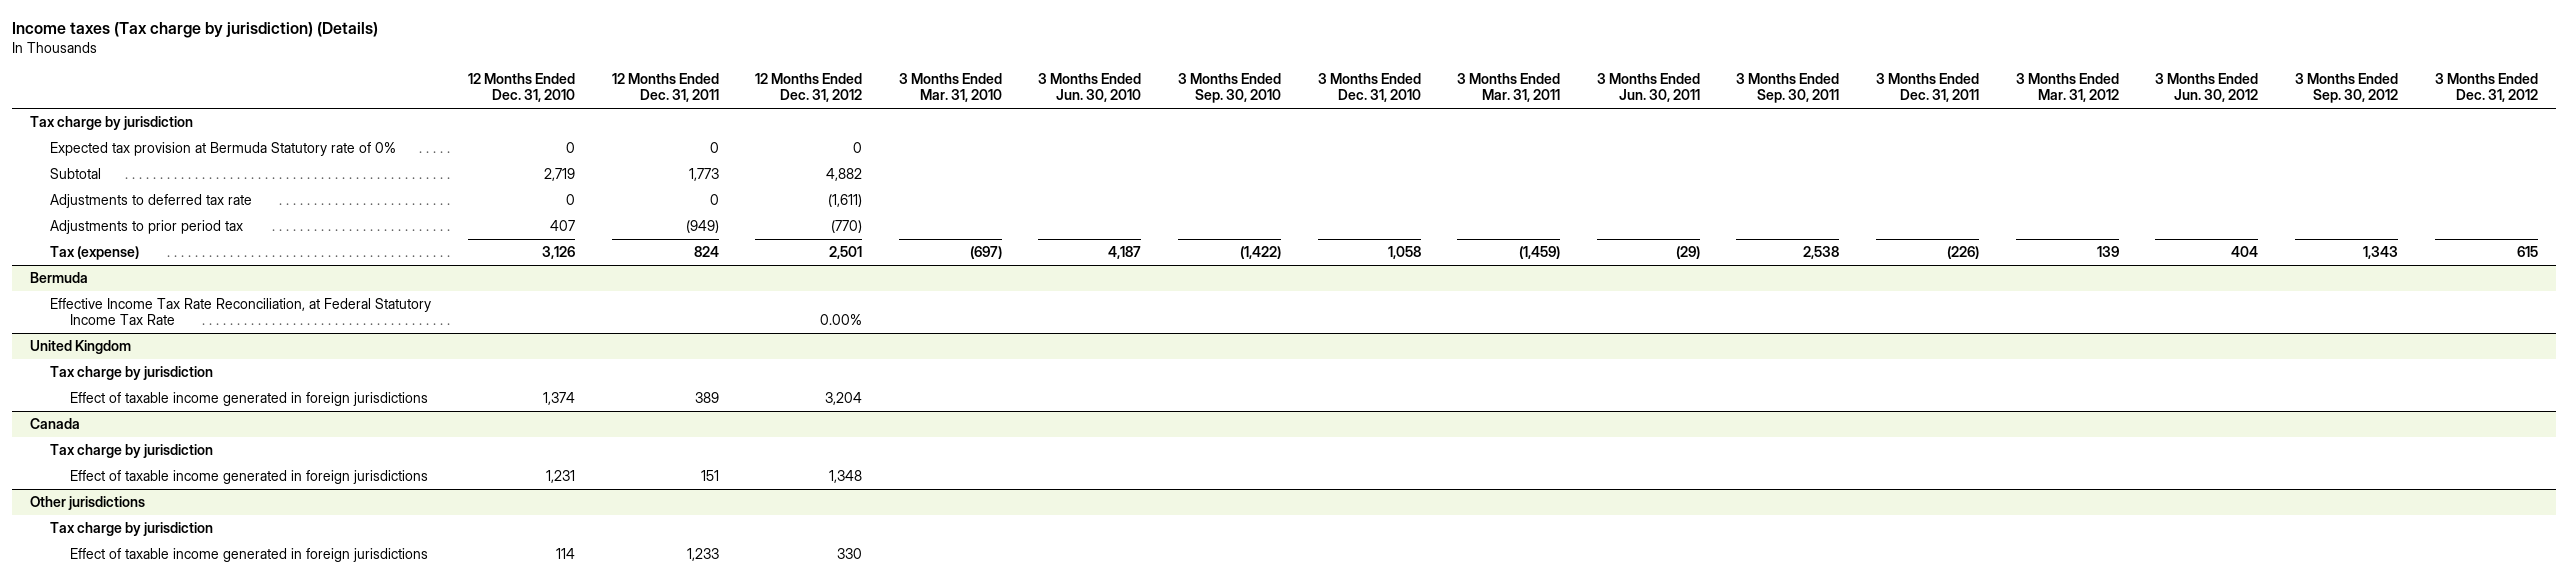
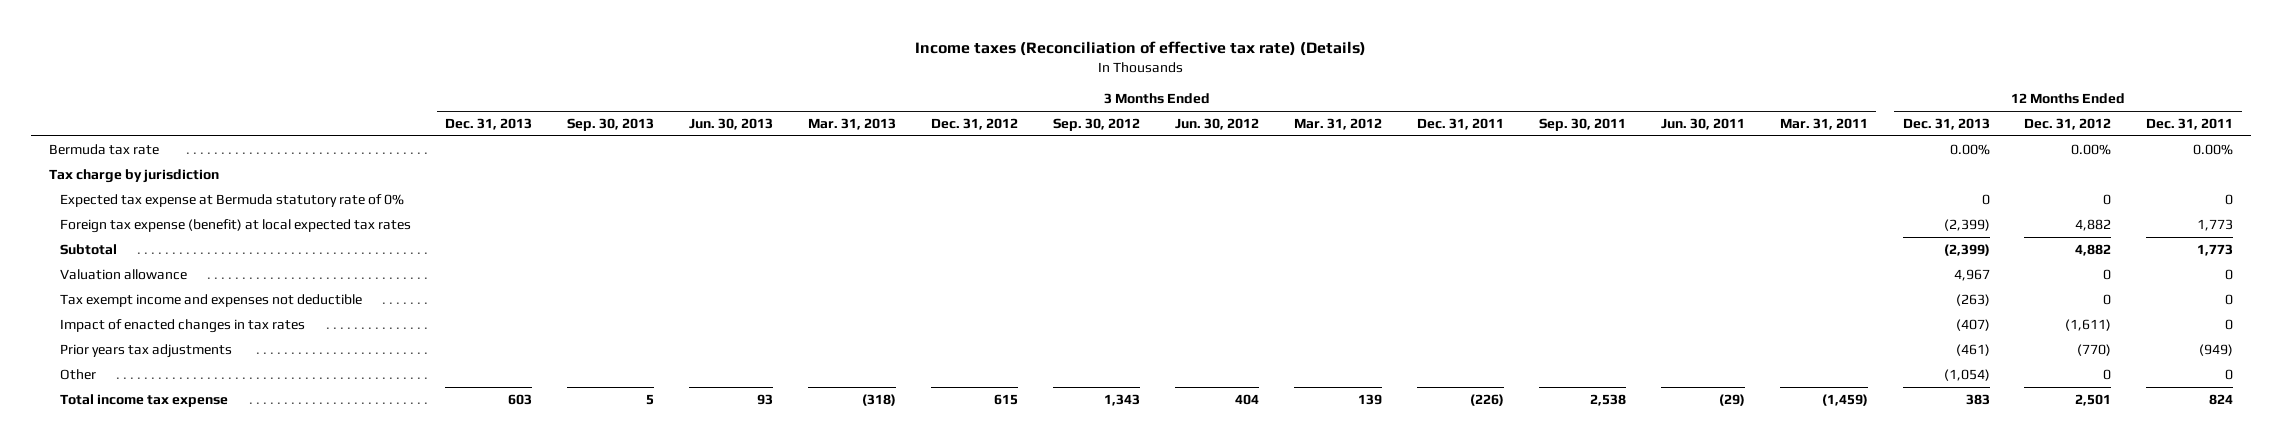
- Income taxes (Tax charge by jurisdiction) (Details)
+ Income taxes (Reconciliation of effective tax rate) (Details)
- | 12 Months Ended Dec. 31, 2010 | 12 Months Ended Dec. 31, 2011 | 12 Months Ended Dec. 31, 2012 | 3 Months Ended Mar. 31, 2010 | 3 Months Ended Jun. 30, 2010 | 3 Months Ended Sep. 30, 2010 | 3 Months Ended Dec. 31, 2010 | 3 Months Ended Mar. 31, 2011 | 3 Months Ended Jun. 30, 2011 | 3 Months Ended Sep. 30, 2011 | 3 Months Ended Dec. 31, 2011 | 3 Months Ended Mar. 31, 2012 | 3 Months Ended Jun. 30, 2012 | 3 Months Ended Sep. 30, 2012 | 3 Months Ended Dec. 31, 2012
+ | 3 Months Ended Dec. 31, 2013 | 3 Months Ended Sep. 30, 2013 | 3 Months Ended Jun. 30, 2013 | 3 Months Ended Mar. 31, 2013 | 3 Months Ended Dec. 31, 2012 | 3 Months Ended Sep. 30, 2012 | 3 Months Ended Jun. 30, 2012 | 3 Months Ended Mar. 31, 2012 | 3 Months Ended Dec. 31, 2011 | 3 Months Ended Sep. 30, 2011 | 3 Months Ended Jun. 30, 2011 | 3 Months Ended Mar. 31, 2011 | 12 Months Ended Dec. 31, 2013 | 12 Months Ended Dec. 31, 2012 | 12 Months Ended Dec. 31, 2011
+ Bermuda tax rate | | | | | | | | | | | | | 0.00% | 0.00% | 0.00%
- Expected tax provision at Bermuda Statutory rate of 0% | 0 | 0 | 0 | | | | | | | | | | | |
+ Expected tax expense at Bermuda statutory rate of 0% | | | | | | | | | | | | | 0 | 0 | 0
+ Foreign tax expense (benefit) at local expected tax rates | | | | | | | | | | | | | (2,399) | 4,882 | 1,773
- Adjustments to deferred tax rate | 0 | 0 | (1,611) | | | | | | | | | | | |
- Adjustments to prior period tax | 407 | (949) | (770) | | | | | | | | | | | |
- Tax (expense) | 3,126 | 824 | 2,501 | (697) | 4,187 | (1,422) | 1,058 | (1,459) | (29) | 2,538 | (226) | 139 | 404 | 1,343 | 615
- Bermuda
- Effective Income Tax Rate Reconciliation, at Federal Statutory Income Tax Rate | | | 0.00% | | | | | | | | | | | |
- United Kingdom
- Tax charge by jurisdiction
- Effect of taxable income generated in foreign jurisdictions | 1,374 | 389 | 3,204 | | | | | | | | | | | |
- Canada
- Tax charge by jurisdiction
- Effect of taxable income generated in foreign jurisdictions | 1,231 | 151 | 1,348 | | | | | | | | | | | |
- Other jurisdictions
- Tax charge by jurisdiction
- Effect of taxable income generated in foreign jurisdictions | 114 | 1,233 | 330 | | | | | | | | | | | |
+ Valuation allowance | | | | | | | | | | | | | 4,967 | 0 | 0
+ Tax exempt income and expenses not deductible | | | | | | | | | | | | | (263) | 0 | 0
+ Impact of enacted changes in tax rates | | | | | | | | | | | | | (407) | (1,611) | 0
+ Prior years tax adjustments | | | | | | | | | | | | | (461) | (770) | (949)
+ Other | | | | | | | | | | | | | (1,054) | 0 | 0
+ Total income tax expense | 603 | 5 | 93 | (318) | 615 | 1,343 | 404 | 139 | (226) | 2,538 | (29) | (1,459) | 383 | 2,501 | 824

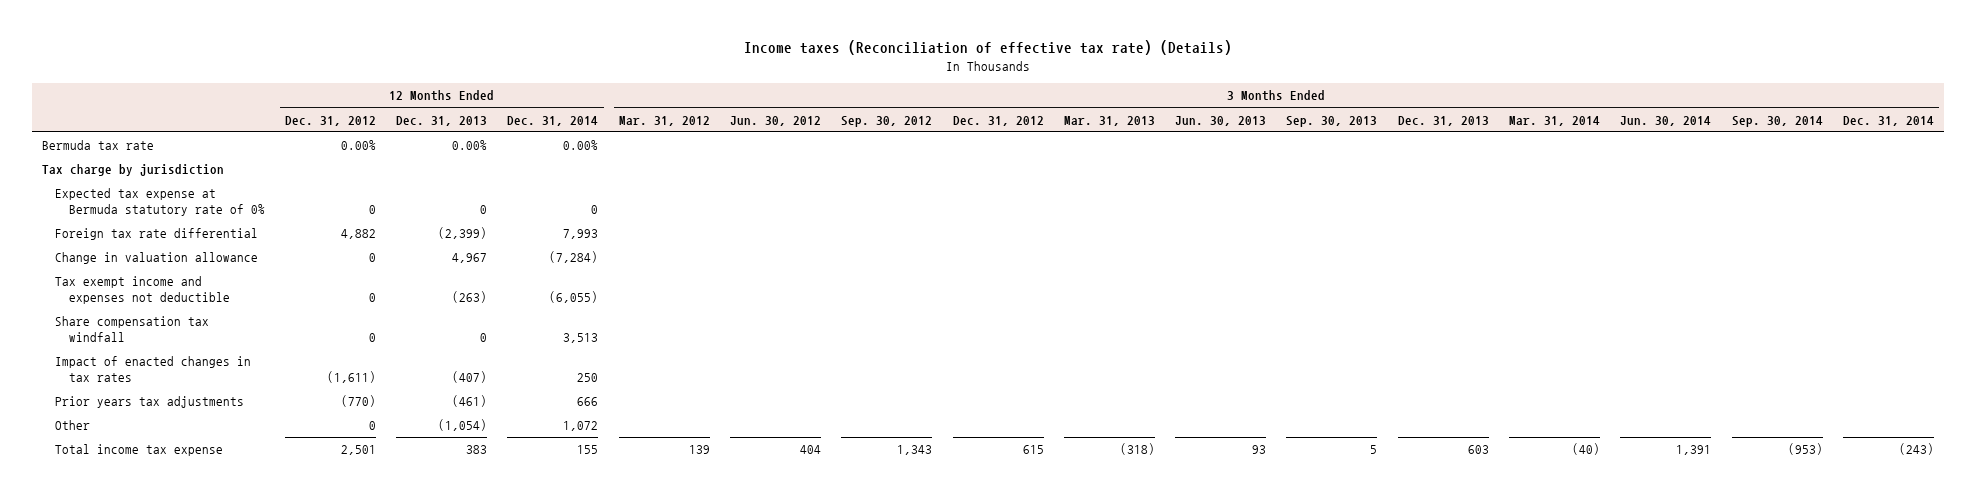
- | 3 Months Ended Dec. 31, 2013 | 3 Months Ended Sep. 30, 2013 | 3 Months Ended Jun. 30, 2013 | 3 Months Ended Mar. 31, 2013 | 3 Months Ended Dec. 31, 2012 | 3 Months Ended Sep. 30, 2012 | 3 Months Ended Jun. 30, 2012 | 3 Months Ended Mar. 31, 2012 | 3 Months Ended Dec. 31, 2011 | 3 Months Ended Sep. 30, 2011 | 3 Months Ended Jun. 30, 2011 | 3 Months Ended Mar. 31, 2011 | 12 Months Ended Dec. 31, 2013 | 12 Months Ended Dec. 31, 2012 | 12 Months Ended Dec. 31, 2011
+ | 12 Months Ended Dec. 31, 2012 | 12 Months Ended Dec. 31, 2013 | 12 Months Ended Dec. 31, 2014 | 3 Months Ended Mar. 31, 2012 | 3 Months Ended Jun. 30, 2012 | 3 Months Ended Sep. 30, 2012 | 3 Months Ended Dec. 31, 2012 | 3 Months Ended Mar. 31, 2013 | 3 Months Ended Jun. 30, 2013 | 3 Months Ended Sep. 30, 2013 | 3 Months Ended Dec. 31, 2013 | 3 Months Ended Mar. 31, 2014 | 3 Months Ended Jun. 30, 2014 | 3 Months Ended Sep. 30, 2014 | 3 Months Ended Dec. 31, 2014
- Foreign tax expense (benefit) at local expected tax rates | | | | | | | | | | | | | (2,399) | 4,882 | 1,773
- Subtotal | | | | | | | | | | | | | (2,399) | 4,882 | 1,773
- Valuation allowance | | | | | | | | | | | | | 4,967 | 0 | 0
+ Foreign tax rate differential | 4,882 | (2,399) | 7,993 | | | | | | | | | | | |
+ Change in valuation allowance | 0 | 4,967 | (7,284) | | | | | | | | | | | |
+ Share compensation tax windfall | 0 | 0 | 3,513 | | | | | | | | | | | |

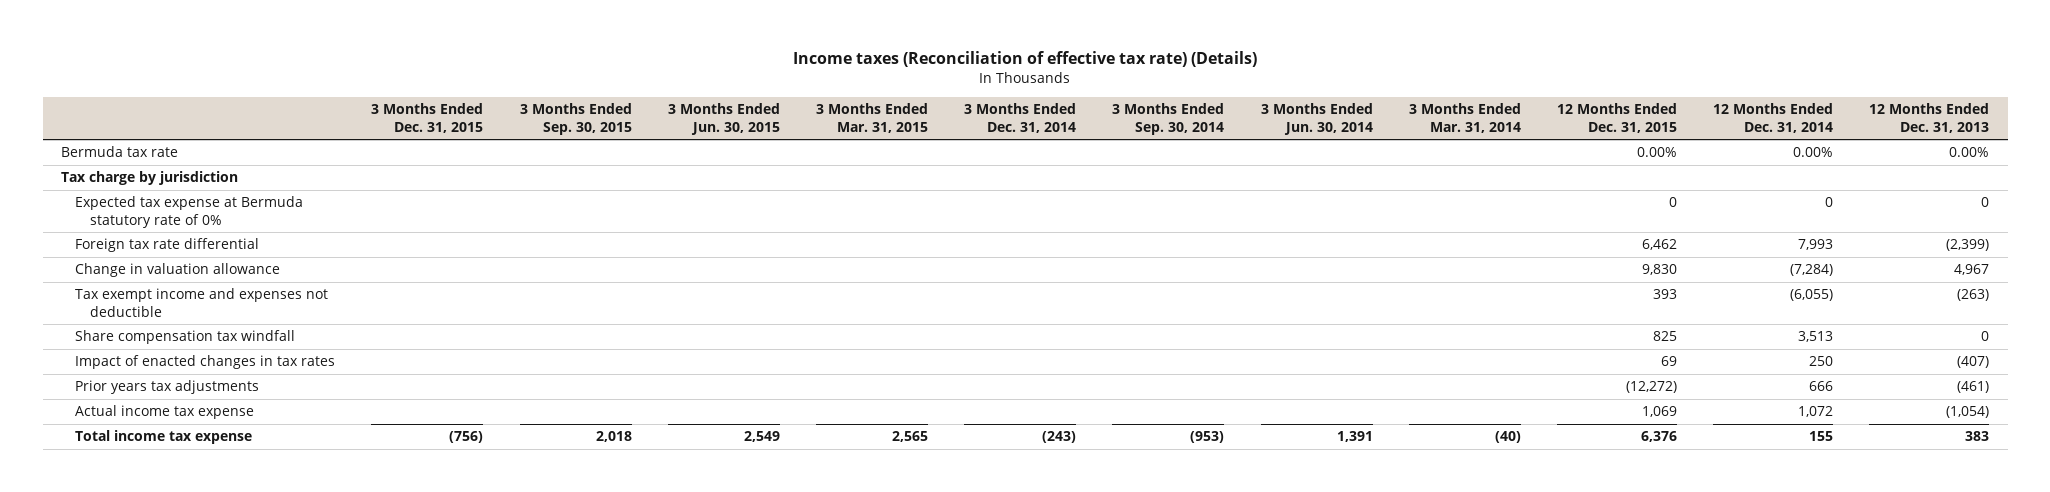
- | 12 Months Ended Dec. 31, 2012 | 12 Months Ended Dec. 31, 2013 | 12 Months Ended Dec. 31, 2014 | 3 Months Ended Mar. 31, 2012 | 3 Months Ended Jun. 30, 2012 | 3 Months Ended Sep. 30, 2012 | 3 Months Ended Dec. 31, 2012 | 3 Months Ended Mar. 31, 2013 | 3 Months Ended Jun. 30, 2013 | 3 Months Ended Sep. 30, 2013 | 3 Months Ended Dec. 31, 2013 | 3 Months Ended Mar. 31, 2014 | 3 Months Ended Jun. 30, 2014 | 3 Months Ended Sep. 30, 2014 | 3 Months Ended Dec. 31, 2014
+ | 3 Months Ended Dec. 31, 2015 | 3 Months Ended Sep. 30, 2015 | 3 Months Ended Jun. 30, 2015 | 3 Months Ended Mar. 31, 2015 | 3 Months Ended Dec. 31, 2014 | 3 Months Ended Sep. 30, 2014 | 3 Months Ended Jun. 30, 2014 | 3 Months Ended Mar. 31, 2014 | 12 Months Ended Dec. 31, 2015 | 12 Months Ended Dec. 31, 2014 | 12 Months Ended Dec. 31, 2013
- Other | 0 | (1,054) | 1,072 | | | | | | | | | | | |
+ Actual income tax expense | | | | | | | | | 1,069 | 1,072 | (1,054)

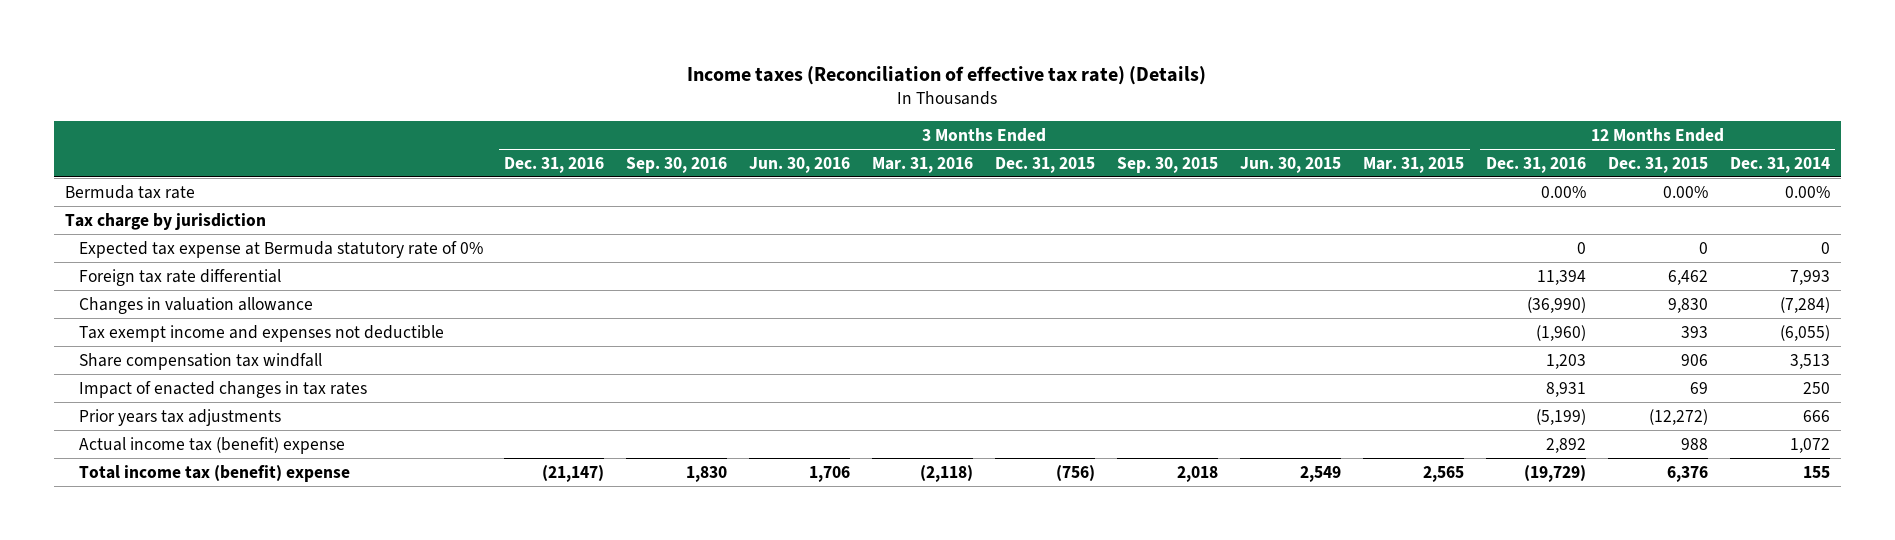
- | 3 Months Ended Dec. 31, 2015 | 3 Months Ended Sep. 30, 2015 | 3 Months Ended Jun. 30, 2015 | 3 Months Ended Mar. 31, 2015 | 3 Months Ended Dec. 31, 2014 | 3 Months Ended Sep. 30, 2014 | 3 Months Ended Jun. 30, 2014 | 3 Months Ended Mar. 31, 2014 | 12 Months Ended Dec. 31, 2015 | 12 Months Ended Dec. 31, 2014 | 12 Months Ended Dec. 31, 2013
+ | 3 Months Ended Dec. 31, 2016 | 3 Months Ended Sep. 30, 2016 | 3 Months Ended Jun. 30, 2016 | 3 Months Ended Mar. 31, 2016 | 3 Months Ended Dec. 31, 2015 | 3 Months Ended Sep. 30, 2015 | 3 Months Ended Jun. 30, 2015 | 3 Months Ended Mar. 31, 2015 | 12 Months Ended Dec. 31, 2016 | 12 Months Ended Dec. 31, 2015 | 12 Months Ended Dec. 31, 2014
- Change in valuation allowance | | | | | | | | | 9,830 | (7,284) | 4,967
+ Changes in valuation allowance | | | | | | | | | (36,990) | 9,830 | (7,284)
- Share compensation tax windfall | | | | | | | | | 825 | 3,513 | 0
+ Share compensation tax windfall | | | | | | | | | 1,203 | 906 | 3,513
- Actual income tax expense | | | | | | | | | 1,069 | 1,072 | (1,054)
- Total income tax expense | (756) | 2,018 | 2,549 | 2,565 | (243) | (953) | 1,391 | (40) | 6,376 | 155 | 383
+ Actual income tax (benefit) expense | | | | | | | | | 2,892 | 988 | 1,072
+ Total income tax (benefit) expense | (21,147) | 1,830 | 1,706 | (2,118) | (756) | 2,018 | 2,549 | 2,565 | (19,729) | 6,376 | 155

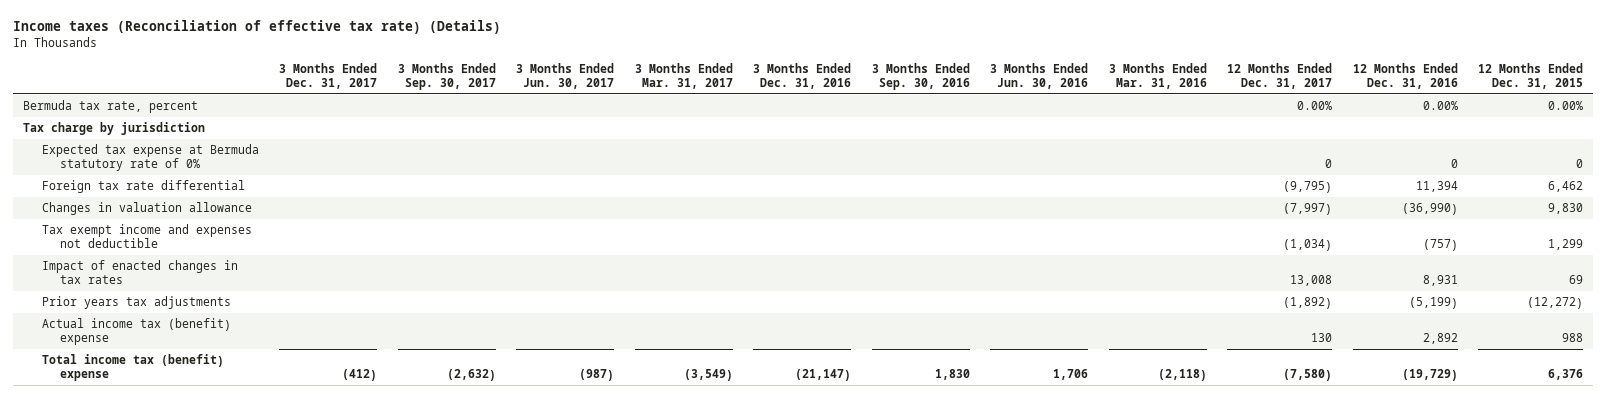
- | 3 Months Ended Dec. 31, 2016 | 3 Months Ended Sep. 30, 2016 | 3 Months Ended Jun. 30, 2016 | 3 Months Ended Mar. 31, 2016 | 3 Months Ended Dec. 31, 2015 | 3 Months Ended Sep. 30, 2015 | 3 Months Ended Jun. 30, 2015 | 3 Months Ended Mar. 31, 2015 | 12 Months Ended Dec. 31, 2016 | 12 Months Ended Dec. 31, 2015 | 12 Months Ended Dec. 31, 2014
+ | 3 Months Ended Dec. 31, 2017 | 3 Months Ended Sep. 30, 2017 | 3 Months Ended Jun. 30, 2017 | 3 Months Ended Mar. 31, 2017 | 3 Months Ended Dec. 31, 2016 | 3 Months Ended Sep. 30, 2016 | 3 Months Ended Jun. 30, 2016 | 3 Months Ended Mar. 31, 2016 | 12 Months Ended Dec. 31, 2017 | 12 Months Ended Dec. 31, 2016 | 12 Months Ended Dec. 31, 2015
- Bermuda tax rate | | | | | | | | | 0.00% | 0.00% | 0.00%
+ Bermuda tax rate, percent | | | | | | | | | 0.00% | 0.00% | 0.00%
- Tax exempt income and expenses not deductible | | | | | | | | | (1,960) | 393 | (6,055)
- Share compensation tax windfall | | | | | | | | | 1,203 | 906 | 3,513
+ Tax exempt income and expenses not deductible | | | | | | | | | (1,034) | (757) | 1,299

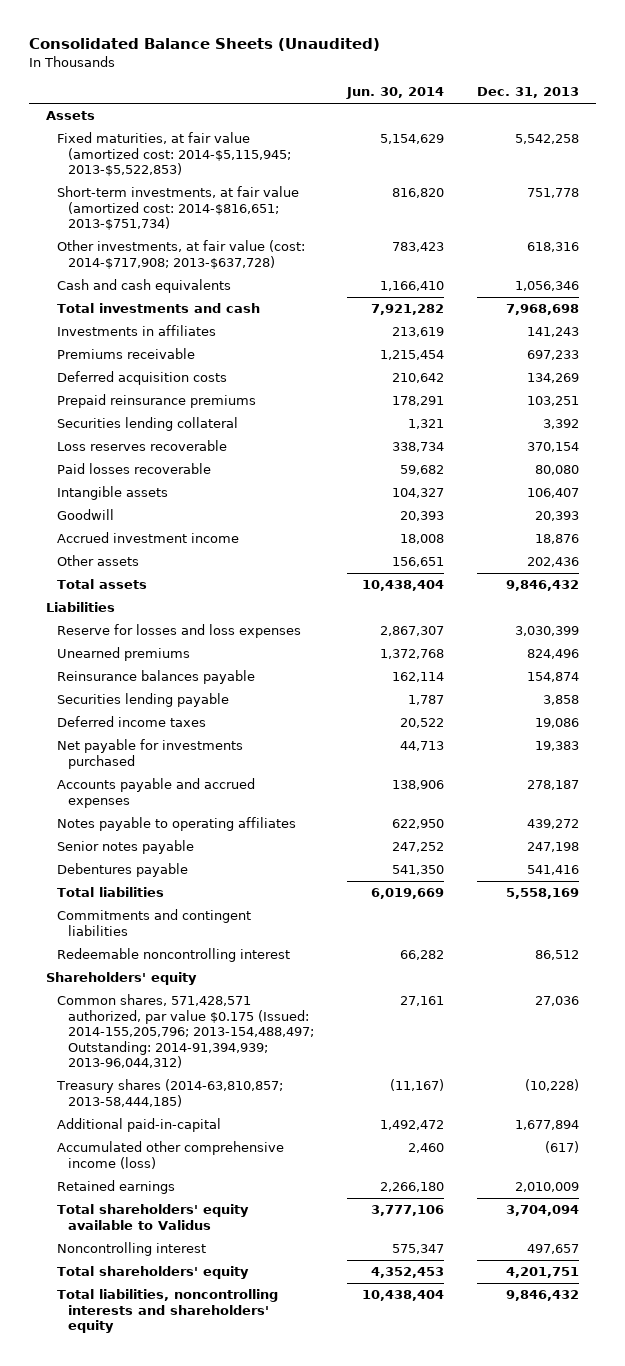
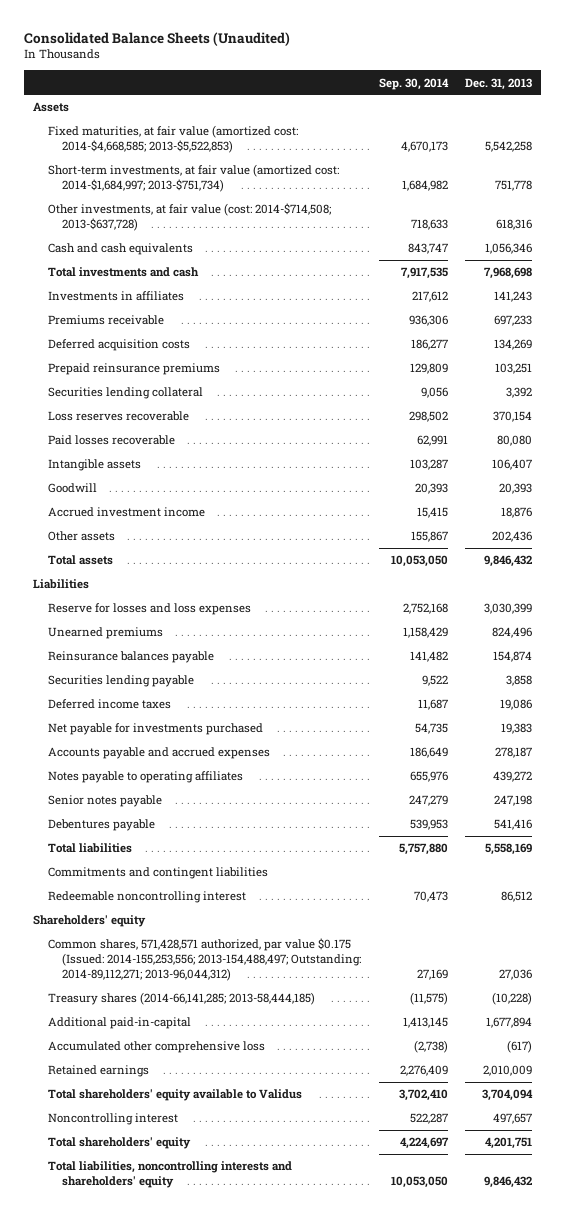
- | Jun. 30, 2014 | Dec. 31, 2013
+ | Sep. 30, 2014 | Dec. 31, 2013
- Fixed maturities, at fair value (amortized cost: 2014-$5,115,945; 2013-$5,522,853) | 5,154,629 | 5,542,258
- Short-term investments, at fair value (amortized cost: 2014-$816,651; 2013-$751,734) | 816,820 | 751,778
- Other investments, at fair value (cost: 2014-$717,908; 2013-$637,728) | 783,423 | 618,316
+ Fixed maturities, at fair value (amortized cost: 2014-$4,668,585; 2013-$5,522,853) | 4,670,173 | 5,542,258
+ Short-term investments, at fair value (amortized cost: 2014-$1,684,997; 2013-$751,734) | 1,684,982 | 751,778
+ Other investments, at fair value (cost: 2014-$714,508; 2013-$637,728) | 718,633 | 618,316
- Common shares, 571,428,571 authorized, par value $0.175 (Issued: 2014-155,205,796; 2013-154,488,497; Outstanding: 2014-91,394,939; 2013-96,044,312) | 27,161 | 27,036
- Treasury shares (2014-63,810,857; 2013-58,444,185) | (11,167) | (10,228)
+ Common shares, 571,428,571 authorized, par value $0.175 (Issued: 2014-155,253,556; 2013-154,488,497; Outstanding: 2014-89,112,271; 2013-96,044,312) | 27,169 | 27,036
+ Treasury shares (2014-66,141,285; 2013-58,444,185) | (11,575) | (10,228)
- Accumulated other comprehensive income (loss) | 2,460 | (617)
+ Accumulated other comprehensive loss | (2,738) | (617)

